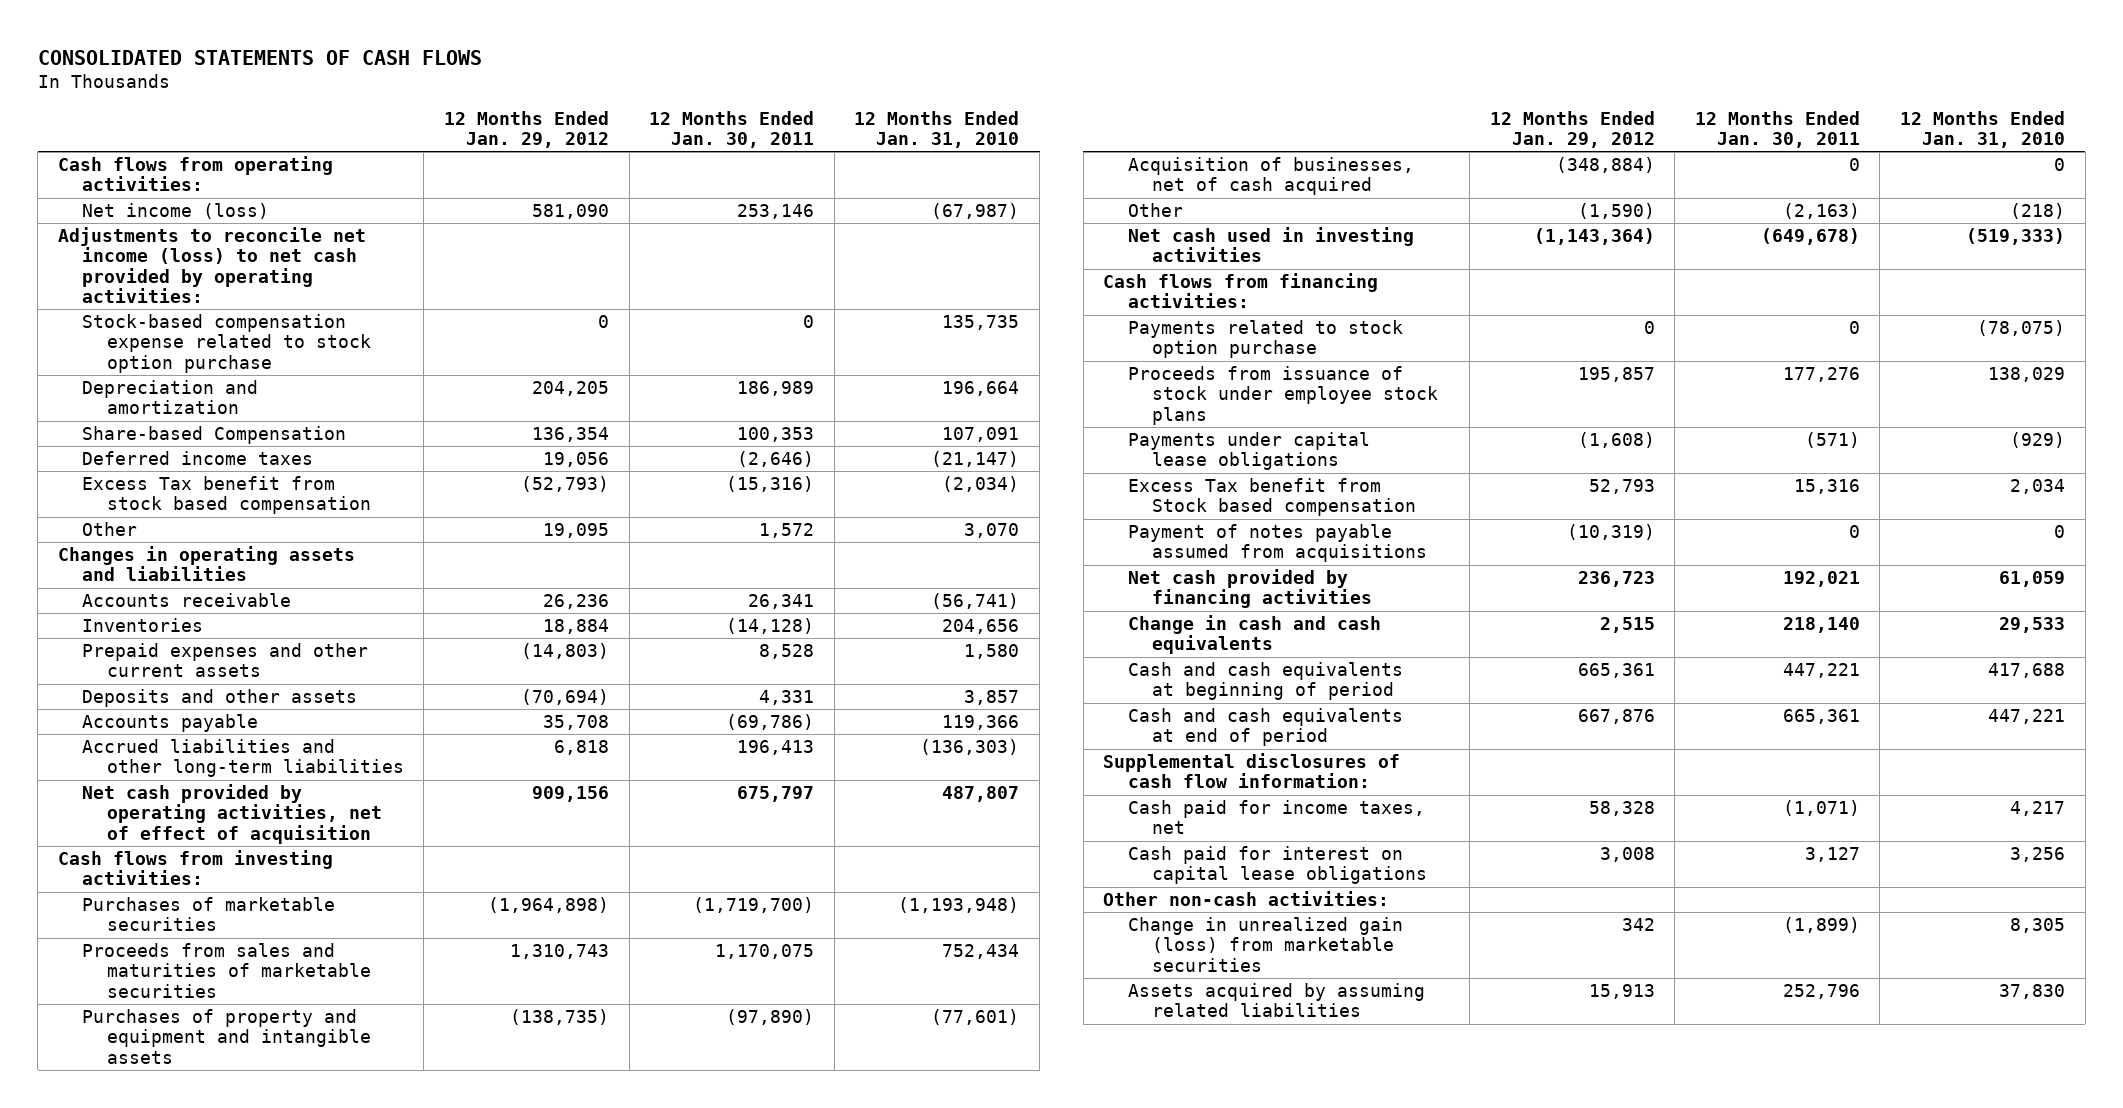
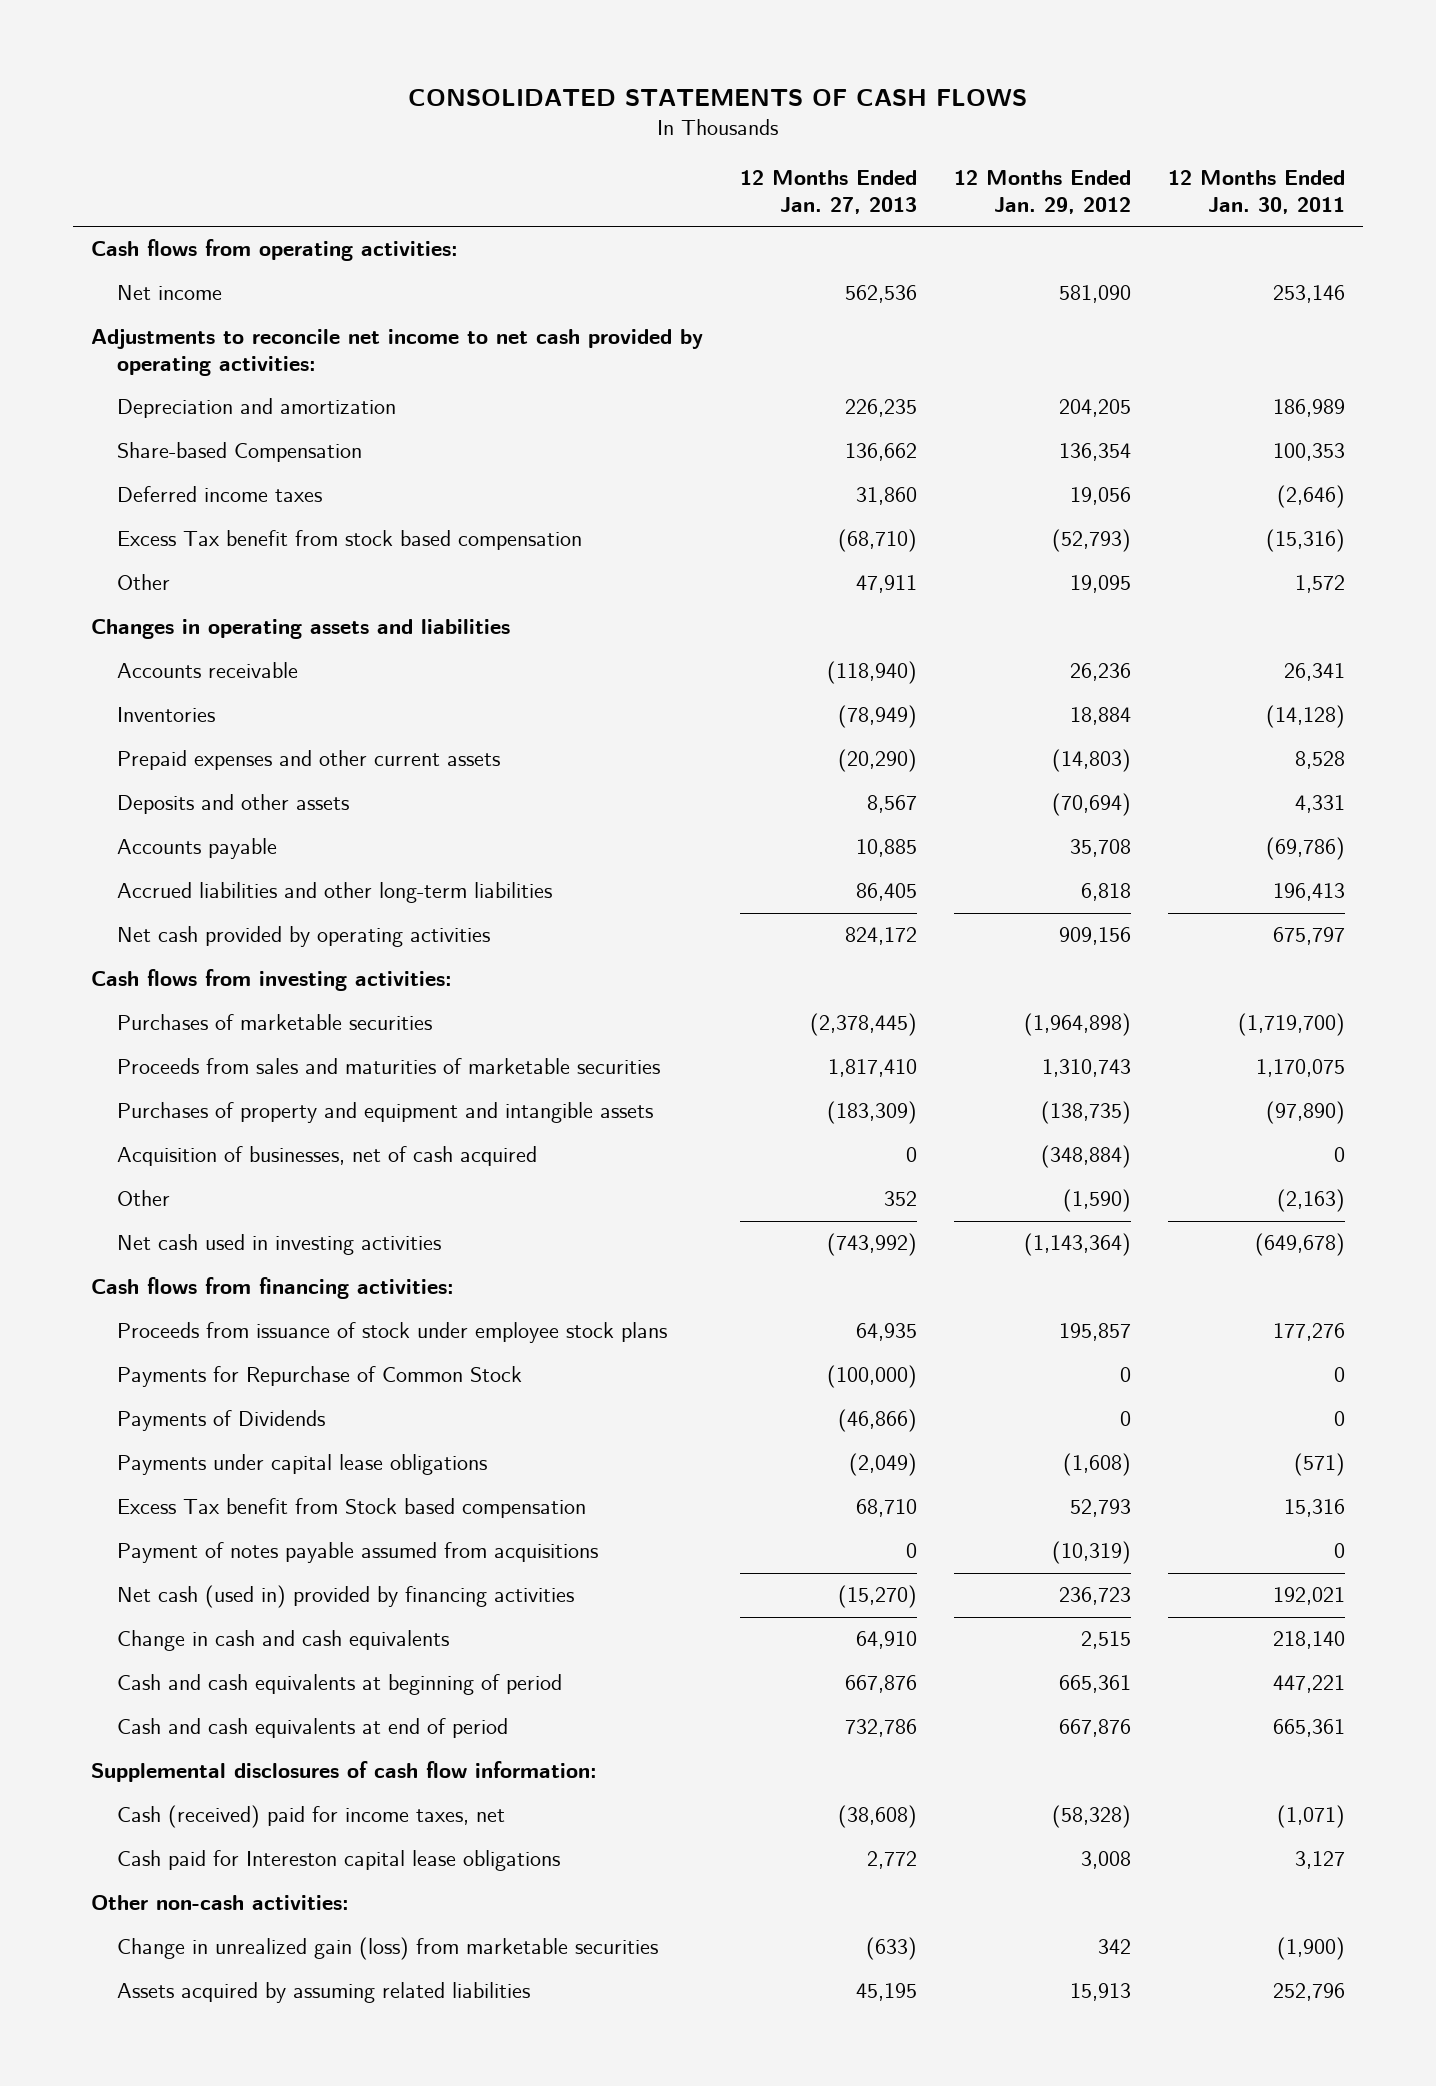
- | 12 Months Ended Jan. 29, 2012 | 12 Months Ended Jan. 30, 2011 | 12 Months Ended Jan. 31, 2010
+ | 12 Months Ended Jan. 27, 2013 | 12 Months Ended Jan. 29, 2012 | 12 Months Ended Jan. 30, 2011
- Net income (loss) | 581,090 | 253,146 | (67,987)
- Adjustments to reconcile net income (loss) to net cash provided by operating activities:
- Stock-based compensation expense related to stock option purchase | 0 | 0 | 135,735
+ Net income | 562,536 | 581,090 | 253,146
+ Adjustments to reconcile net income to net cash provided by operating activities:
- Net cash provided by operating activities, net of effect of acquisition | 909,156 | 675,797 | 487,807
+ Net cash provided by operating activities | 824,172 | 909,156 | 675,797
- Payments related to stock option purchase | 0 | 0 | (78,075)
+ Payments for Repurchase of Common Stock | (100,000) | 0 | 0
+ Payments of Dividends | (46,866) | 0 | 0
- Net cash provided by financing activities | 236,723 | 192,021 | 61,059
+ Net cash (used in) provided by financing activities | (15,270) | 236,723 | 192,021
- Cash paid for income taxes, net | 58,328 | (1,071) | 4,217
- Cash paid for interest on capital lease obligations | 3,008 | 3,127 | 3,256
+ Cash (received) paid for income taxes, net | (38,608) | (58,328) | (1,071)
+ Cash paid for Intereston capital lease obligations | 2,772 | 3,008 | 3,127
- Change in unrealized gain (loss) from marketable securities | 342 | (1,899) | 8,305
+ Change in unrealized gain (loss) from marketable securities | (633) | 342 | (1,900)

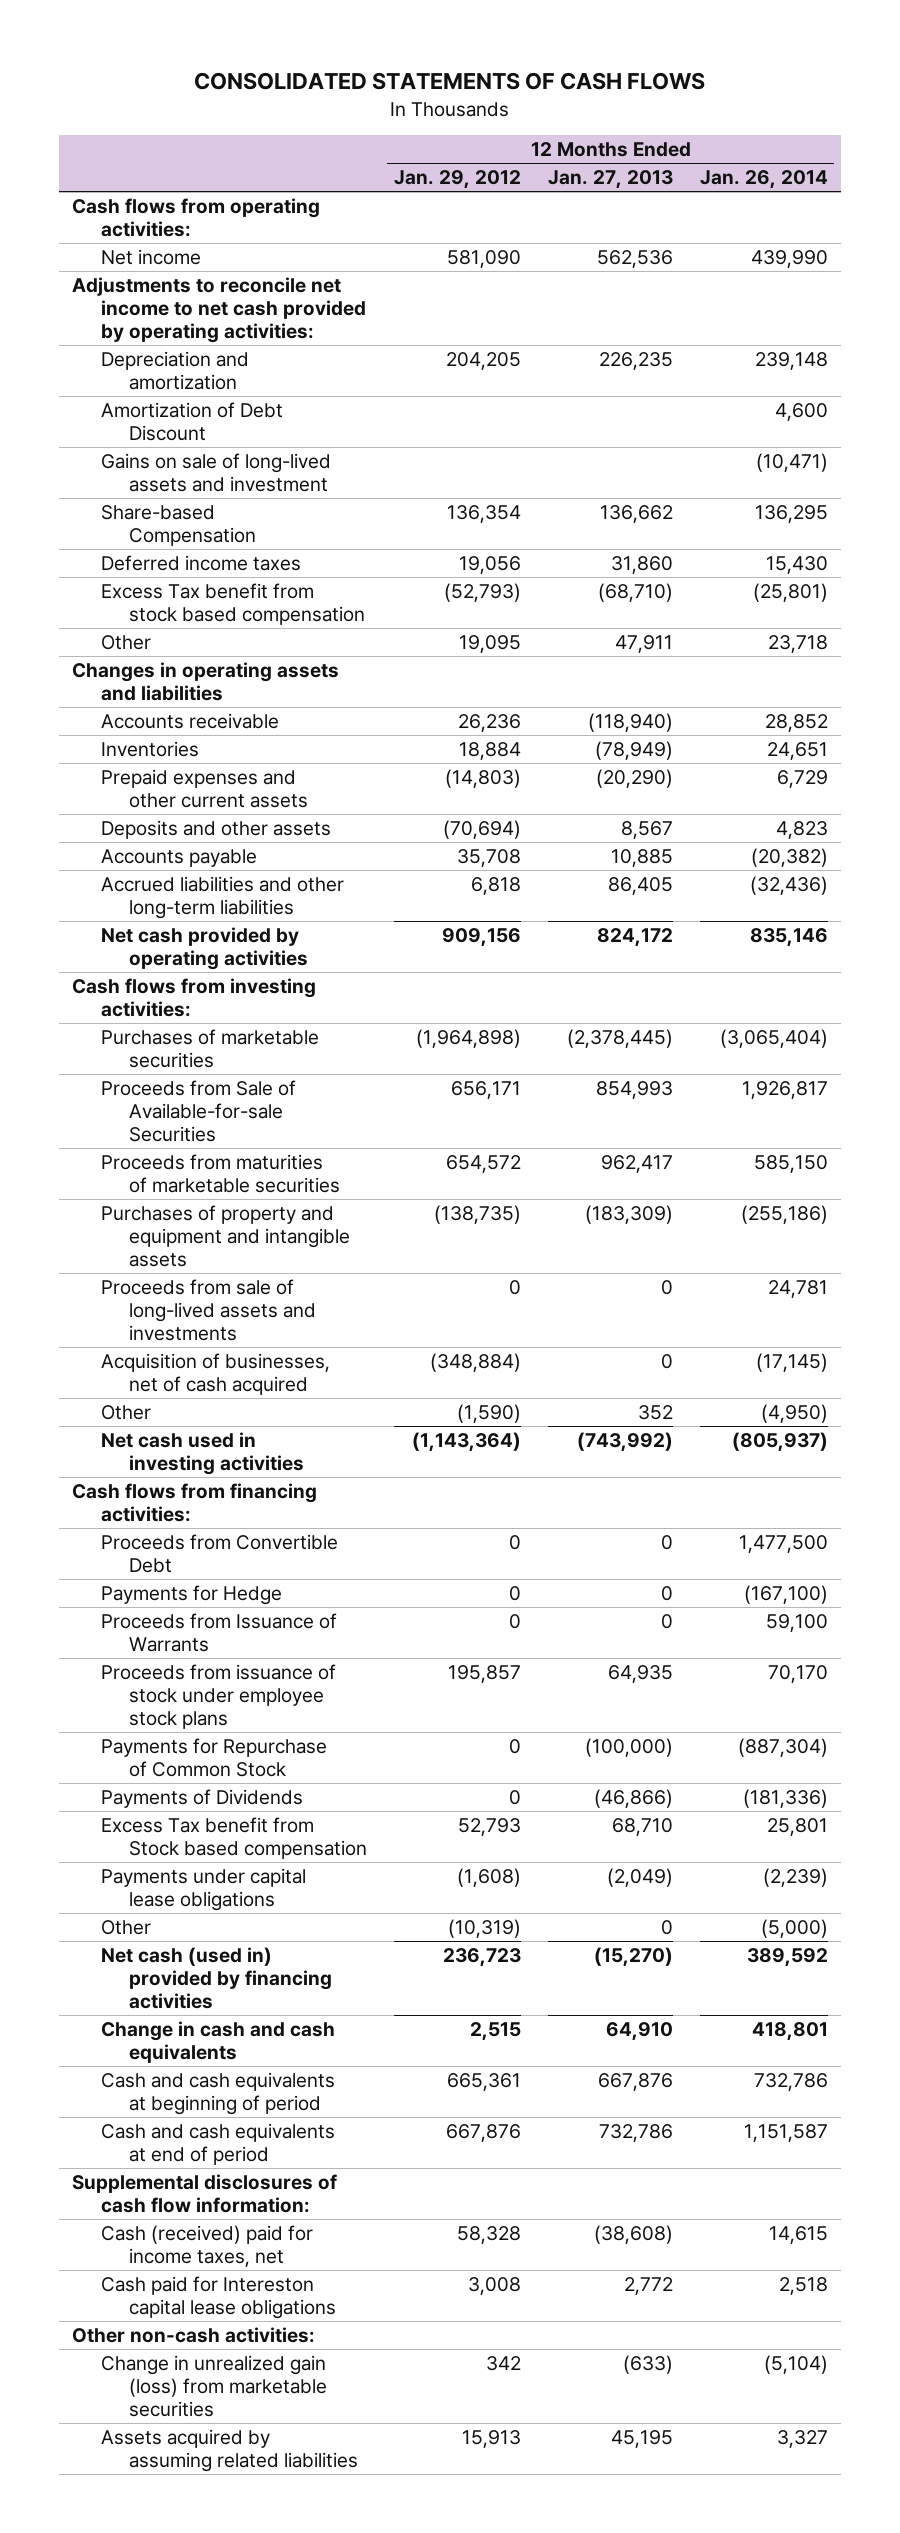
- | 12 Months Ended Jan. 27, 2013 | 12 Months Ended Jan. 29, 2012 | 12 Months Ended Jan. 30, 2011
+ | 12 Months Ended Jan. 29, 2012 | 12 Months Ended Jan. 27, 2013 | 12 Months Ended Jan. 26, 2014
+ Amortization of Debt Discount | | | 4,600
+ Gains on sale of long-lived assets and investment | | | (10,471)
- Proceeds from sales and maturities of marketable securities | 1,817,410 | 1,310,743 | 1,170,075
+ Proceeds from Sale of Available-for-sale Securities | 656,171 | 854,993 | 1,926,817
+ Proceeds from maturities of marketable securities | 654,572 | 962,417 | 585,150
+ Proceeds from sale of long-lived assets and investments | 0 | 0 | 24,781
+ Proceeds from Convertible Debt | 0 | 0 | 1,477,500
+ Payments for Hedge | 0 | 0 | (167,100)
+ Proceeds from Issuance of Warrants | 0 | 0 | 59,100
- Payment of notes payable assumed from acquisitions | 0 | (10,319) | 0
moved down: Payments under capital lease obligations | (1,608) | (2,049) | (2,239)
+ Other | (10,319) | 0 | (5,000)
- Cash (received) paid for income taxes, net | (38,608) | (58,328) | (1,071)
+ Cash (received) paid for income taxes, net | 58,328 | (38,608) | 14,615

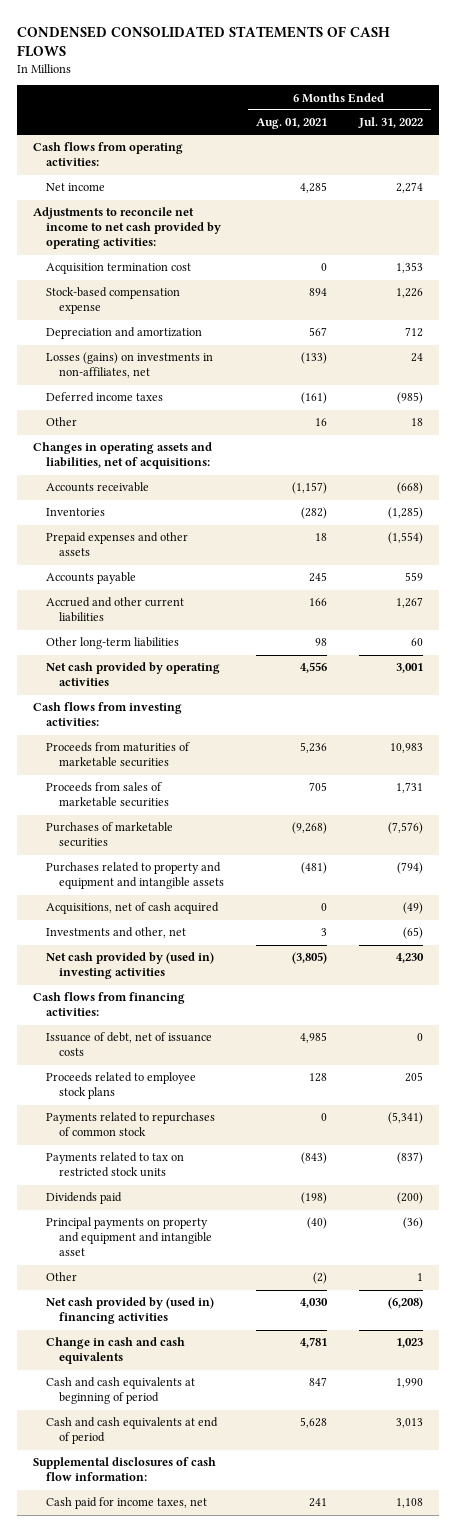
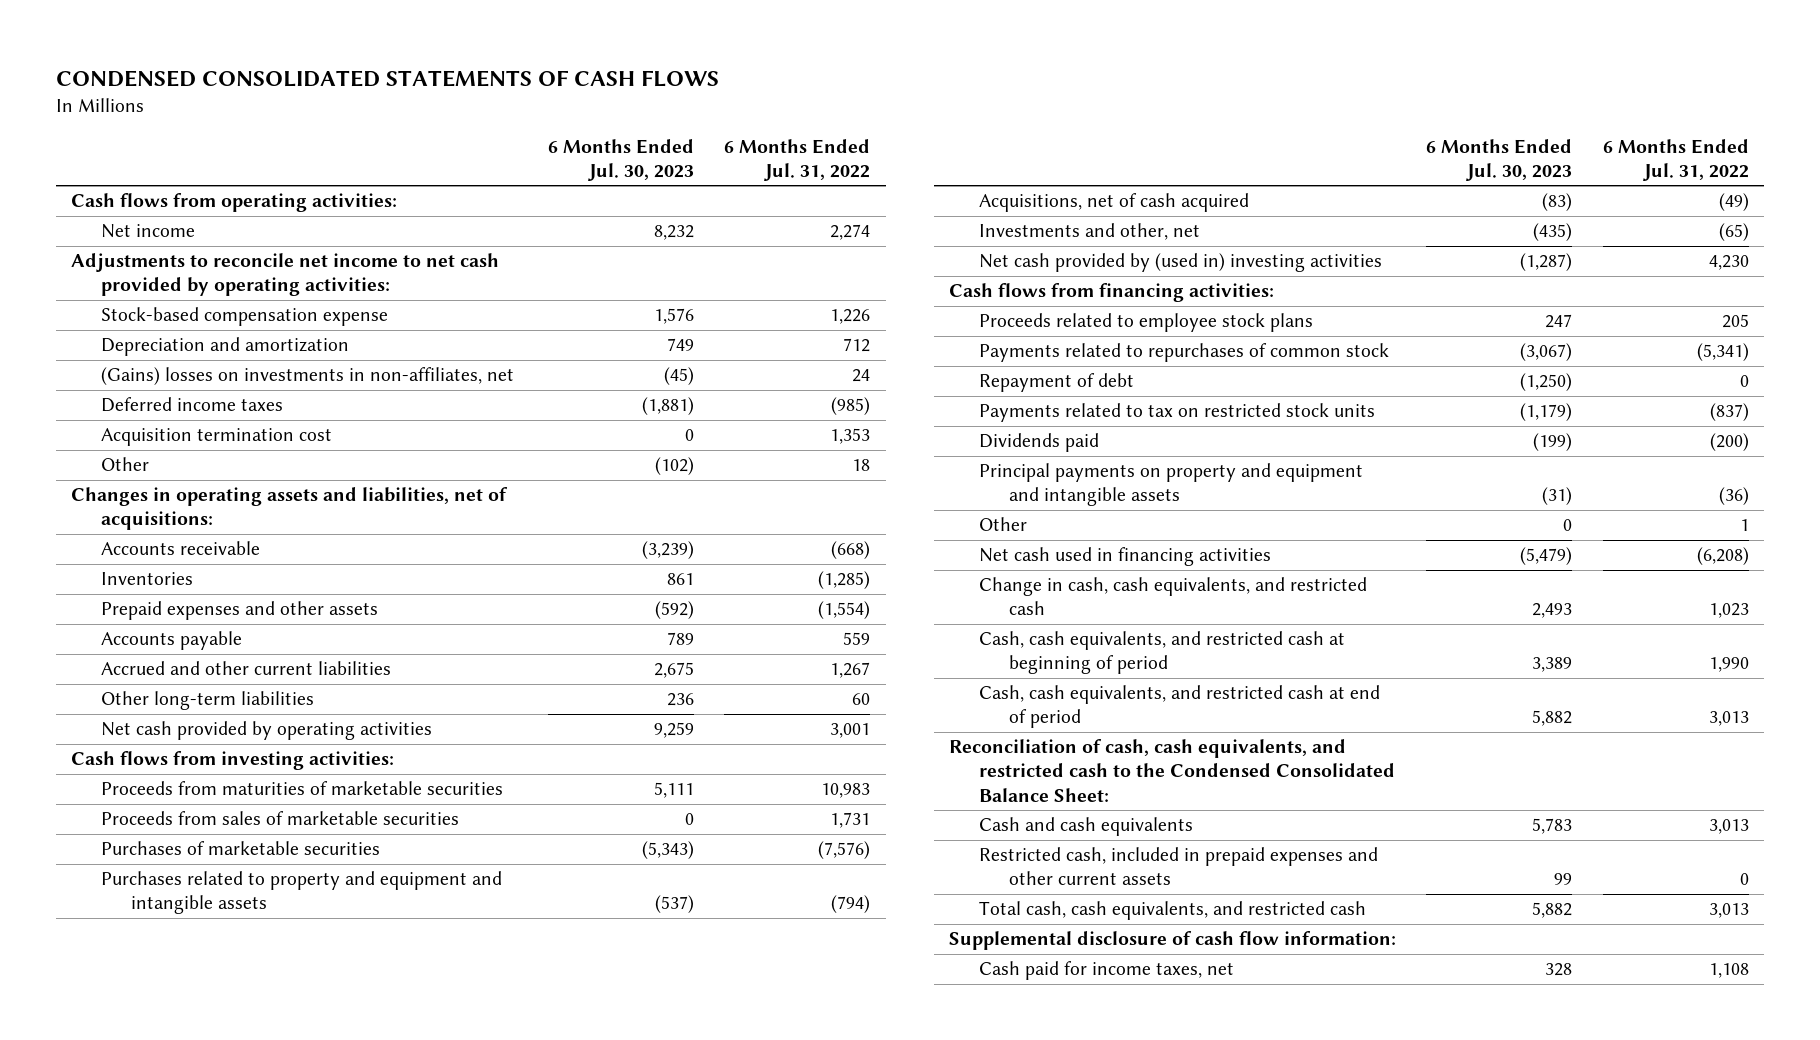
- | 6 Months Ended Aug. 01, 2021 | 6 Months Ended Jul. 31, 2022
+ | 6 Months Ended Jul. 30, 2023 | 6 Months Ended Jul. 31, 2022
- Losses (gains) on investments in non-affiliates, net | (133) | 24
+ (Gains) losses on investments in non-affiliates, net | (45) | 24
moved down: Acquisition termination cost | 0 | 1,353
- Issuance of debt, net of issuance costs | 4,985 | 0
+ Repayment of debt | (1,250) | 0
- Principal payments on property and equipment and intangible asset | (40) | (36)
+ Principal payments on property and equipment and intangible assets | (31) | (36)
- Net cash provided by (used in) financing activities | 4,030 | (6,208)
- Change in cash and cash equivalents | 4,781 | 1,023
- Cash and cash equivalents at beginning of period | 847 | 1,990
- Cash and cash equivalents at end of period | 5,628 | 3,013
- Supplemental disclosures of cash flow information:
+ Net cash used in financing activities | (5,479) | (6,208)
+ Change in cash, cash equivalents, and restricted cash | 2,493 | 1,023
+ Cash, cash equivalents, and restricted cash at beginning of period | 3,389 | 1,990
+ Cash, cash equivalents, and restricted cash at end of period | 5,882 | 3,013
+ Reconciliation of cash, cash equivalents, and restricted cash to the Condensed Consolidated Balance Sheet:
+ Cash and cash equivalents | 5,783 | 3,013
+ Restricted cash, included in prepaid expenses and other current assets | 99 | 0
+ Total cash, cash equivalents, and restricted cash | 5,882 | 3,013
+ Supplemental disclosure of cash flow information:

